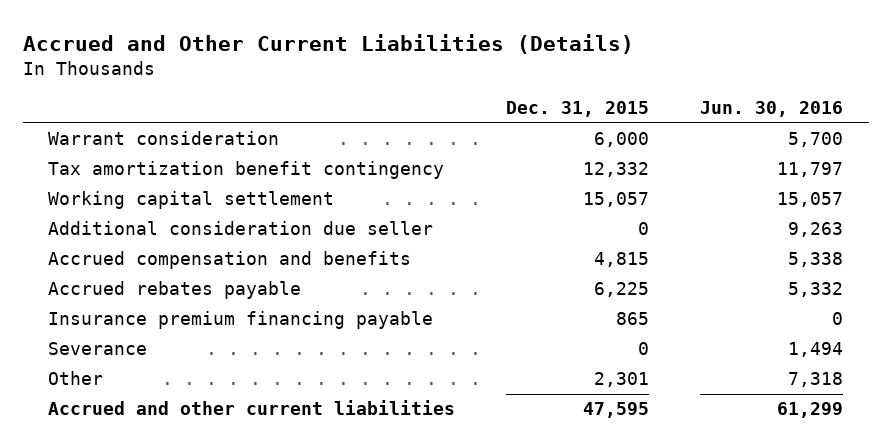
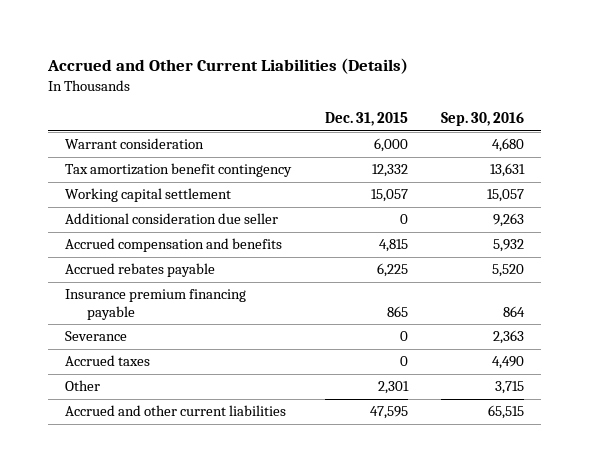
- | Dec. 31, 2015 | Jun. 30, 2016
+ | Dec. 31, 2015 | Sep. 30, 2016
+ Accrued taxes | 0 | 4,490

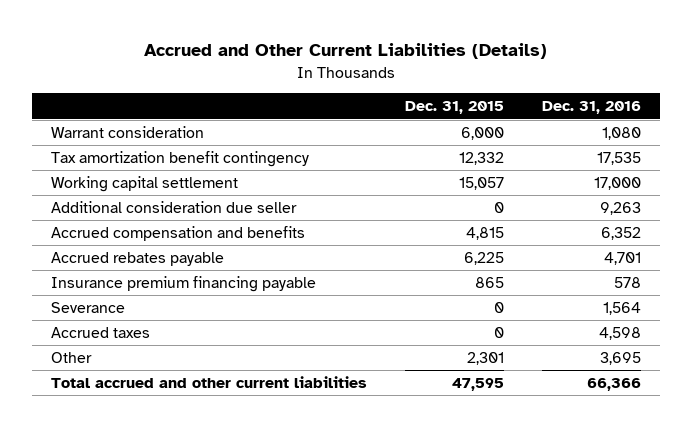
- | Dec. 31, 2015 | Sep. 30, 2016
+ | Dec. 31, 2015 | Dec. 31, 2016
- Accrued and other current liabilities | 47,595 | 65,515
+ Total accrued and other current liabilities | 47,595 | 66,366

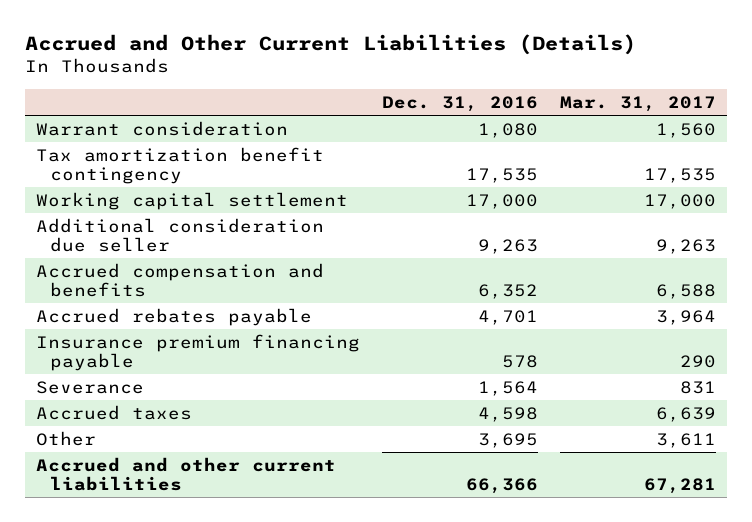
- | Dec. 31, 2015 | Dec. 31, 2016
+ | Dec. 31, 2016 | Mar. 31, 2017
- Total accrued and other current liabilities | 47,595 | 66,366
+ Accrued and other current liabilities | 66,366 | 67,281

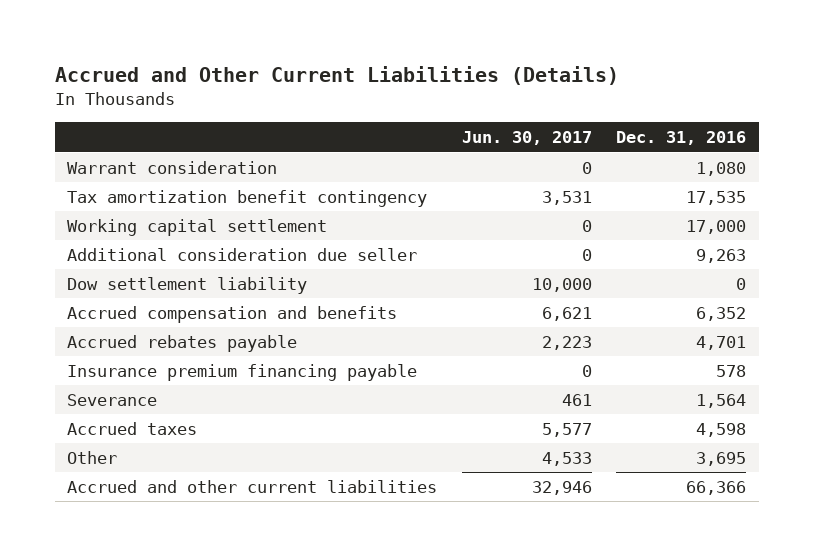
- | Dec. 31, 2016 | Mar. 31, 2017
+ | Jun. 30, 2017 | Dec. 31, 2016
+ Dow settlement liability | 10,000 | 0

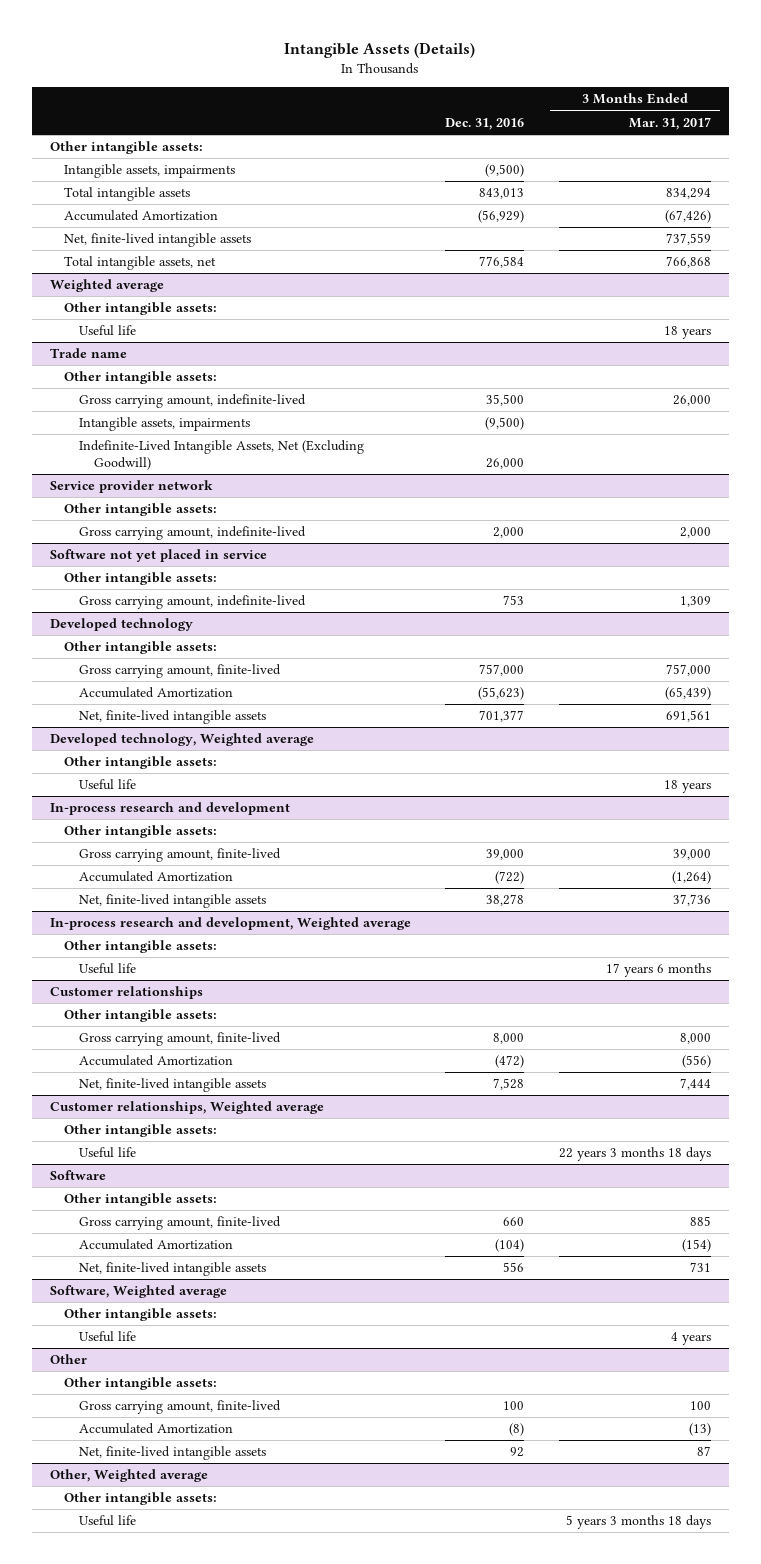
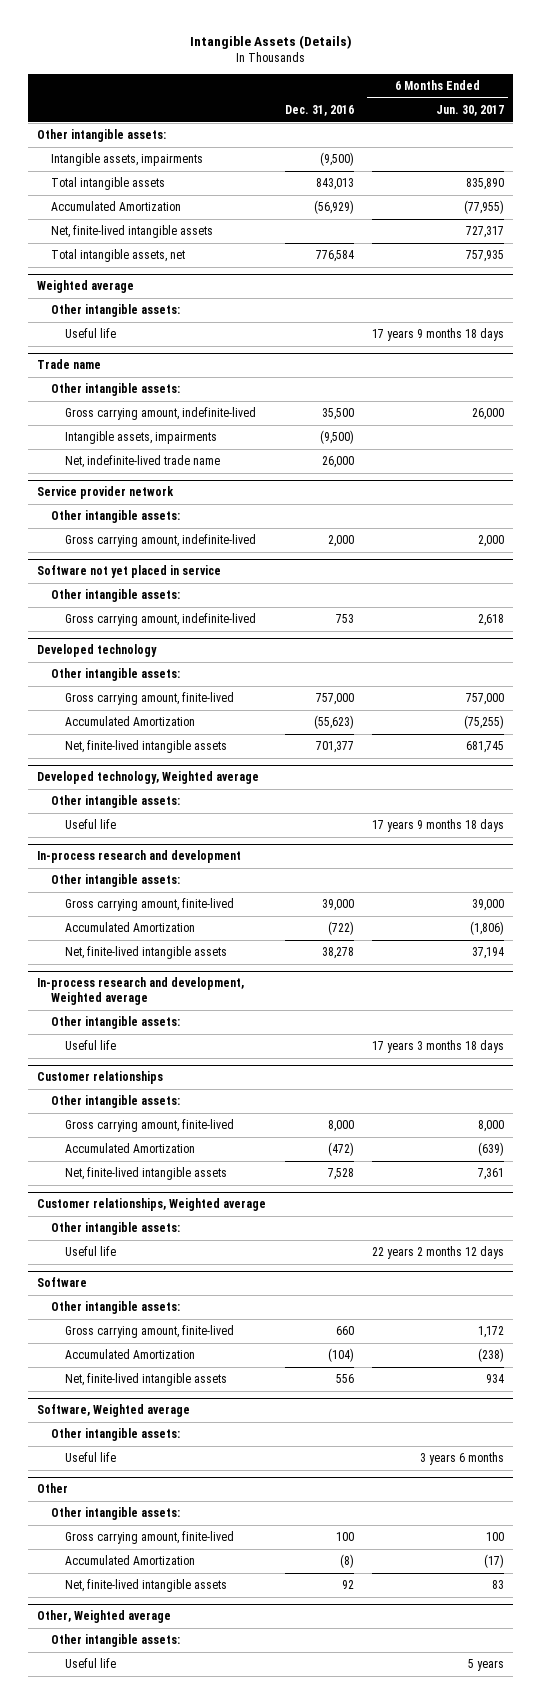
- | Dec. 31, 2016 | 3 Months Ended Mar. 31, 2017
+ | Dec. 31, 2016 | 6 Months Ended Jun. 30, 2017
@ Trade name
- Indefinite-Lived Intangible Assets, Net (Excluding Goodwill) | 26,000 |
+ Net, indefinite-lived trade name | 26,000 |

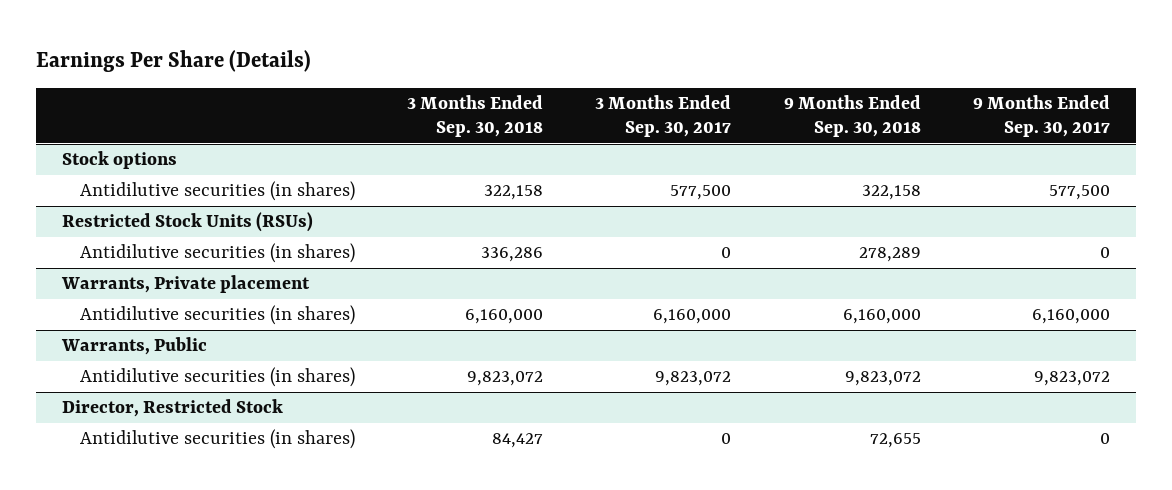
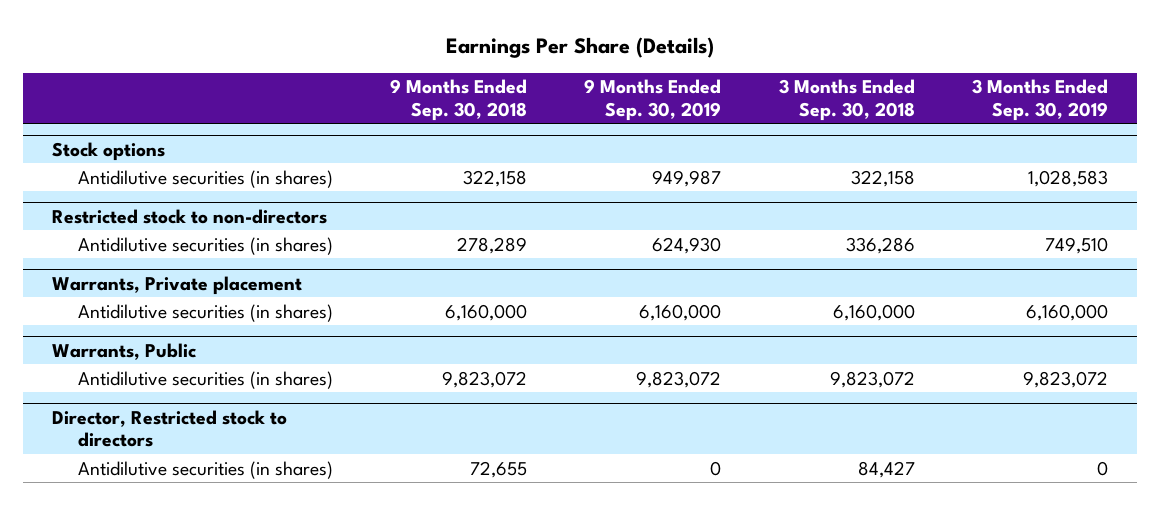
- | 3 Months Ended Sep. 30, 2018 | 3 Months Ended Sep. 30, 2017 | 9 Months Ended Sep. 30, 2018 | 9 Months Ended Sep. 30, 2017
+ | 9 Months Ended Sep. 30, 2018 | 9 Months Ended Sep. 30, 2019 | 3 Months Ended Sep. 30, 2018 | 3 Months Ended Sep. 30, 2019
- Restricted Stock Units (RSUs)
+ Restricted stock to non-directors
- Director, Restricted Stock
+ Director, Restricted stock to directors

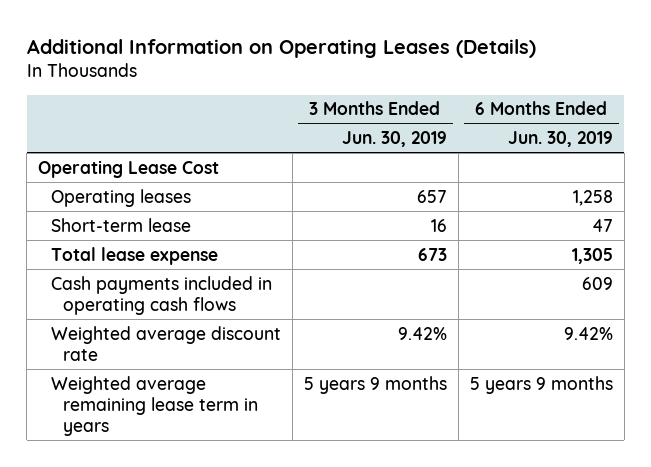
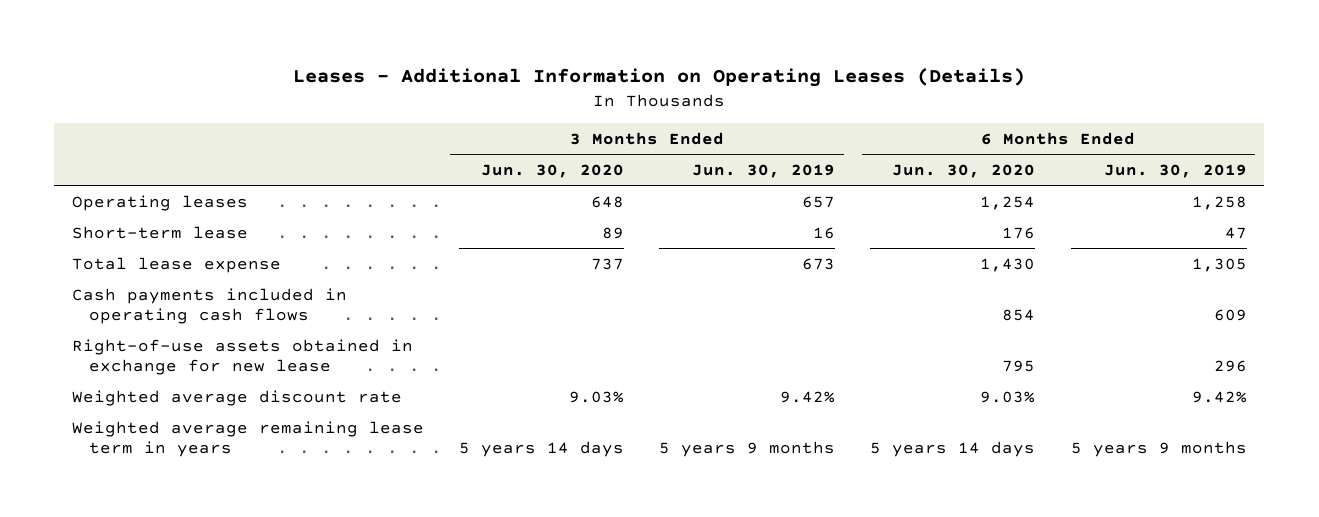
- Additional Information on Operating Leases (Details)
+ Leases - Additional Information on Operating Leases (Details)
- | 3 Months Ended Jun. 30, 2019 | 6 Months Ended Jun. 30, 2019
+ | 3 Months Ended Jun. 30, 2020 | 3 Months Ended Jun. 30, 2019 | 6 Months Ended Jun. 30, 2020 | 6 Months Ended Jun. 30, 2019
- Operating Lease Cost
+ Right-of-use assets obtained in exchange for new lease | | | 795 | 296

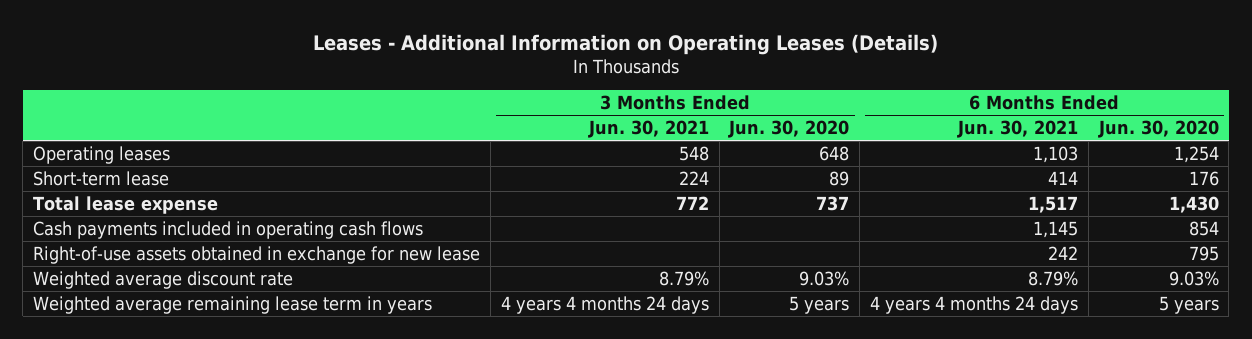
- | 3 Months Ended Jun. 30, 2020 | 3 Months Ended Jun. 30, 2019 | 6 Months Ended Jun. 30, 2020 | 6 Months Ended Jun. 30, 2019
+ | 3 Months Ended Jun. 30, 2021 | 3 Months Ended Jun. 30, 2020 | 6 Months Ended Jun. 30, 2021 | 6 Months Ended Jun. 30, 2020
- Weighted average remaining lease term in years | 5 years 14 days | 5 years 9 months | 5 years 14 days | 5 years 9 months
+ Weighted average remaining lease term in years | 4 years 4 months 24 days | 5 years | 4 years 4 months 24 days | 5 years

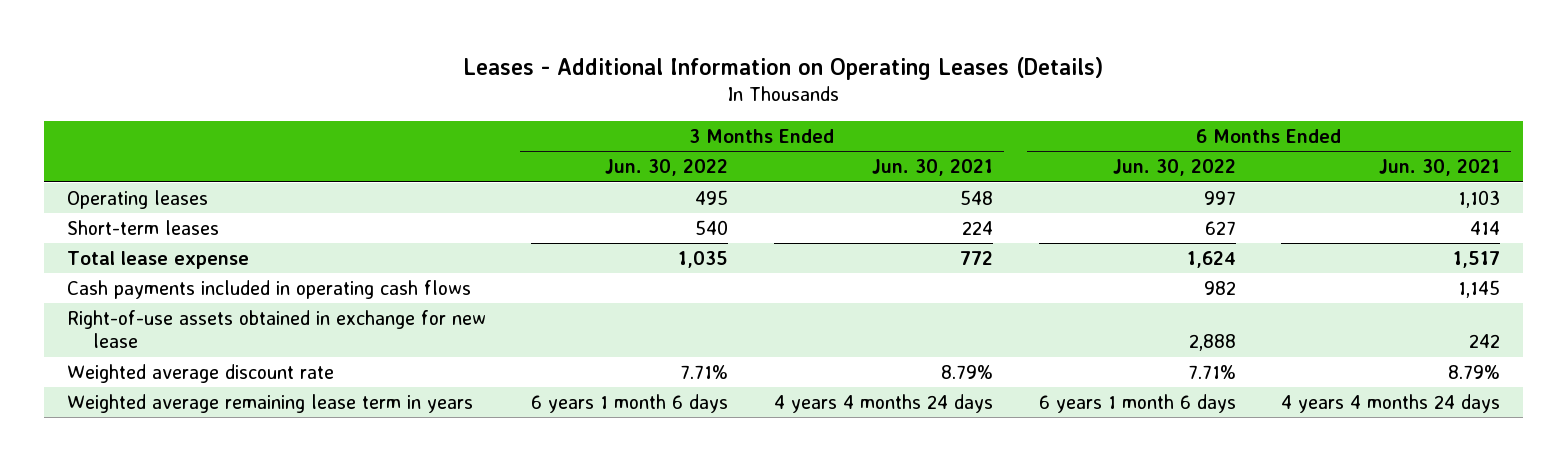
- | 3 Months Ended Jun. 30, 2021 | 3 Months Ended Jun. 30, 2020 | 6 Months Ended Jun. 30, 2021 | 6 Months Ended Jun. 30, 2020
+ | 3 Months Ended Jun. 30, 2022 | 3 Months Ended Jun. 30, 2021 | 6 Months Ended Jun. 30, 2022 | 6 Months Ended Jun. 30, 2021
- Short-term lease | 224 | 89 | 414 | 176
+ Short-term leases | 540 | 224 | 627 | 414

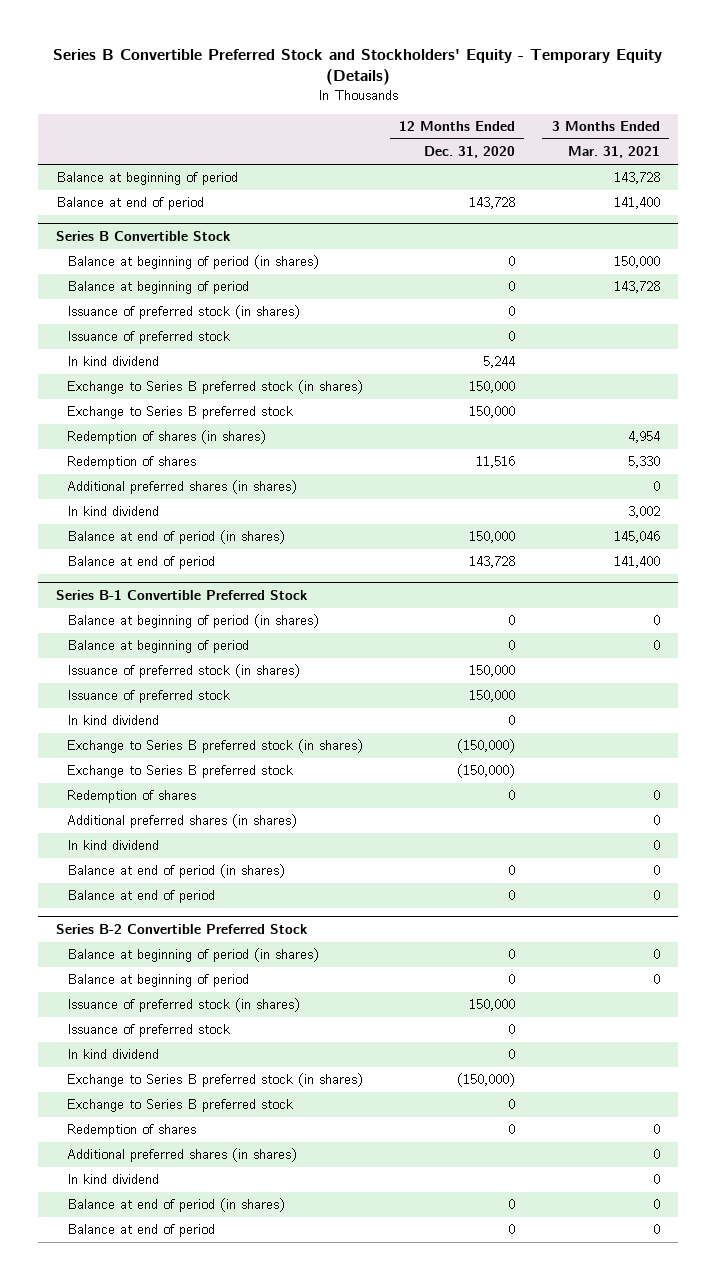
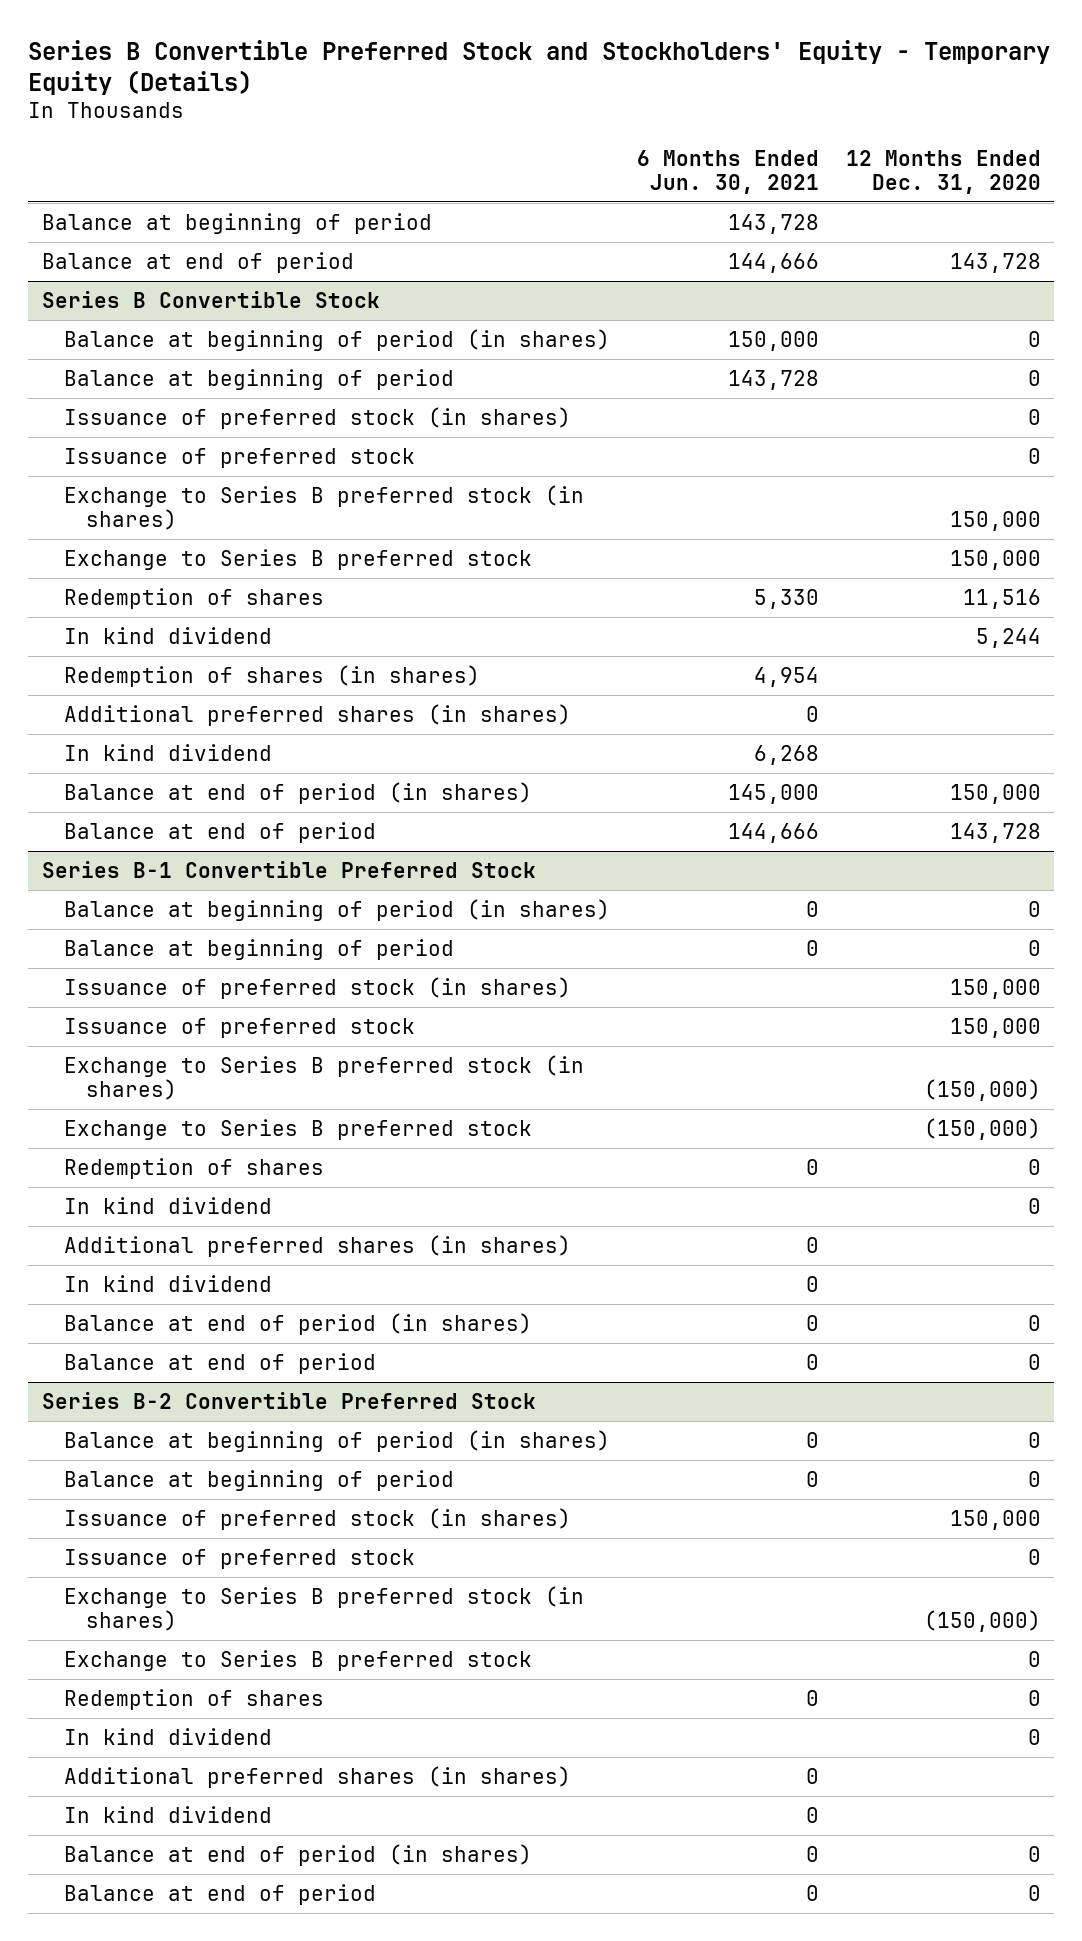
- | 12 Months Ended Dec. 31, 2020 | 3 Months Ended Mar. 31, 2021
+ | 6 Months Ended Jun. 30, 2021 | 12 Months Ended Dec. 31, 2020
@ Series B Convertible Stock
moved down: In kind dividend | | 5,244
moved down: Redemption of shares (in shares) | 4,954 |
@ Series B-1 Convertible Preferred Stock
moved down: In kind dividend | | 0
@ Series B-2 Convertible Preferred Stock
moved down: In kind dividend | | 0

